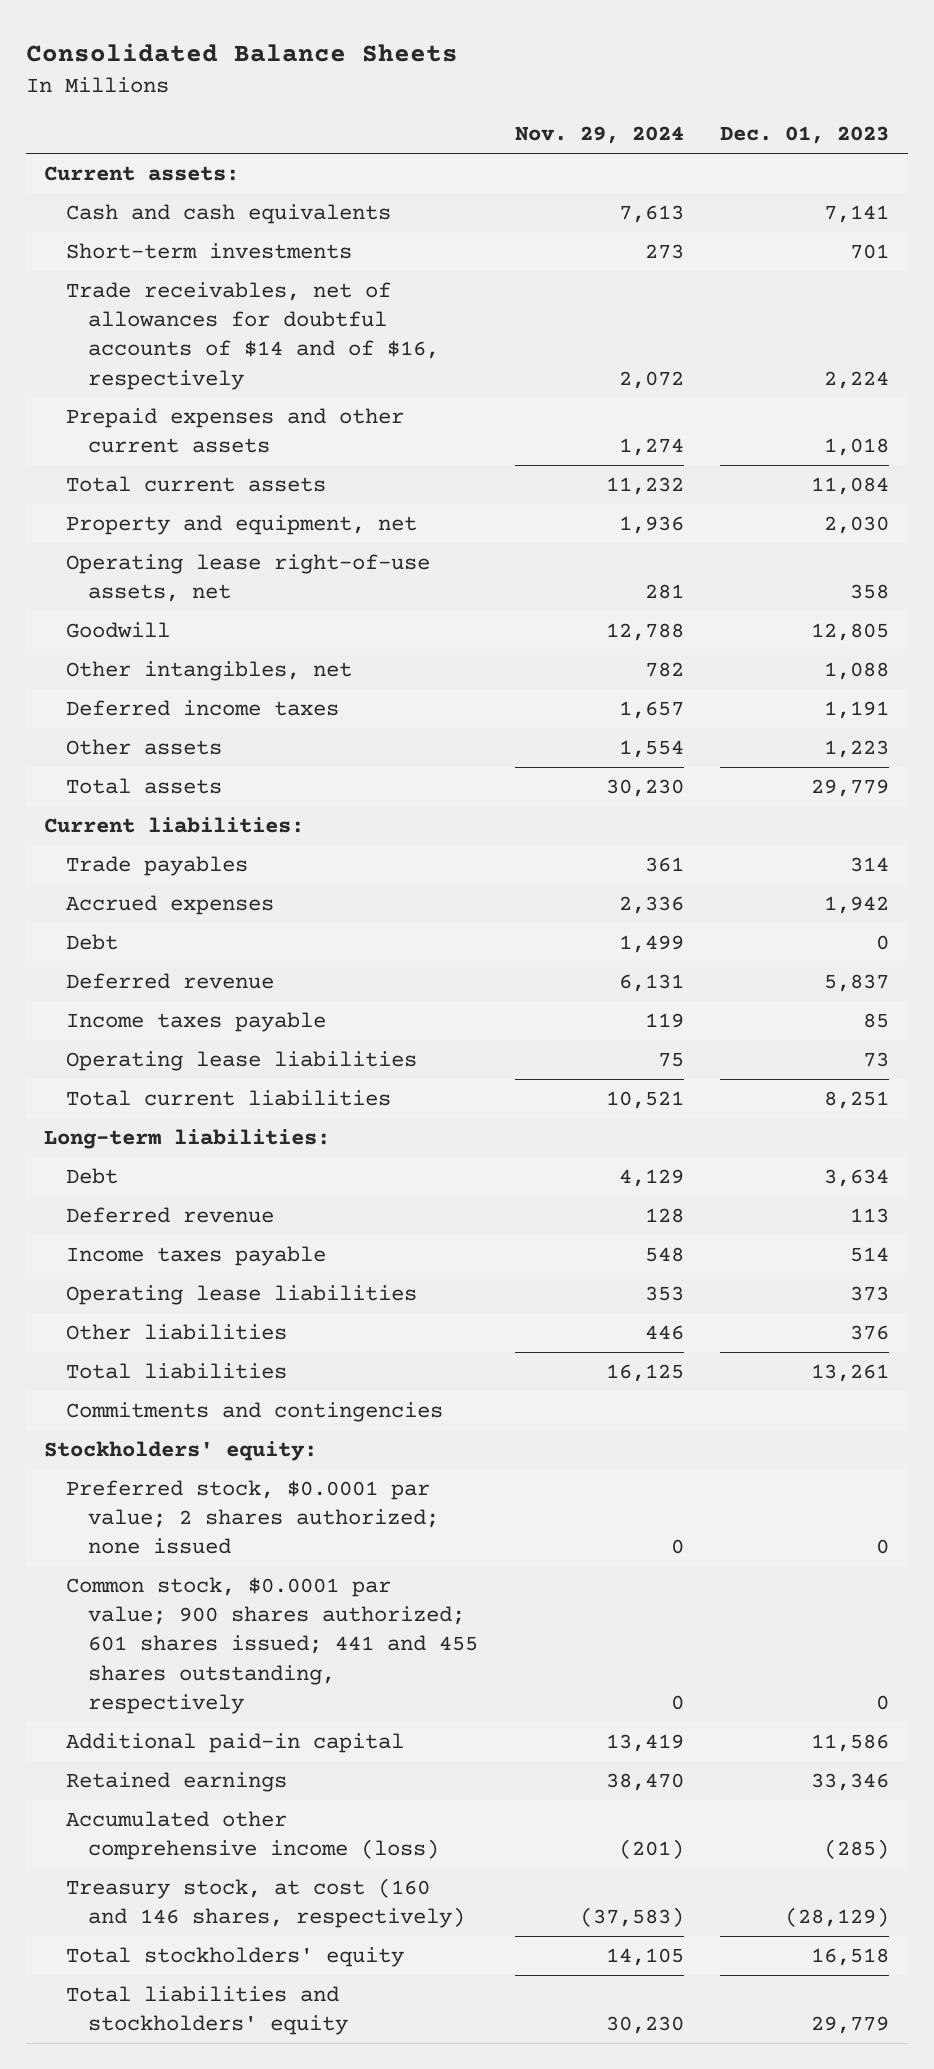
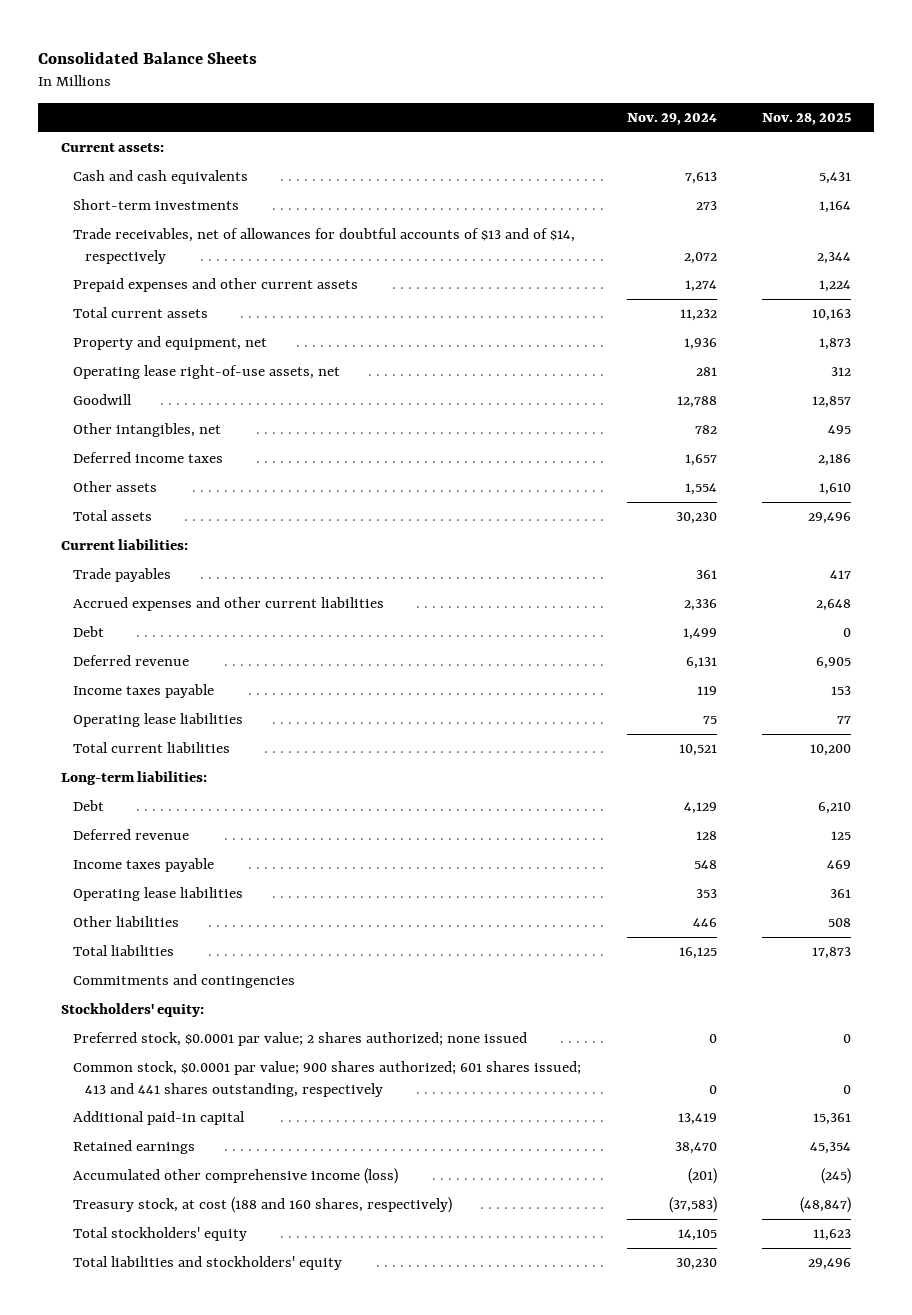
- | Nov. 29, 2024 | Dec. 01, 2023
+ | Nov. 29, 2024 | Nov. 28, 2025
- Trade receivables, net of allowances for doubtful accounts of $14 and of $16, respectively | 2,072 | 2,224
+ Trade receivables, net of allowances for doubtful accounts of $13 and of $14, respectively | 2,072 | 2,344
- Accrued expenses | 2,336 | 1,942
+ Accrued expenses and other current liabilities | 2,336 | 2,648
- Common stock, $0.0001 par value; 900 shares authorized; 601 shares issued; 441 and 455 shares outstanding, respectively | 0 | 0
+ Common stock, $0.0001 par value; 900 shares authorized; 601 shares issued; 413 and 441 shares outstanding, respectively | 0 | 0
- Treasury stock, at cost (160 and 146 shares, respectively) | (37,583) | (28,129)
+ Treasury stock, at cost (188 and 160 shares, respectively) | (37,583) | (48,847)

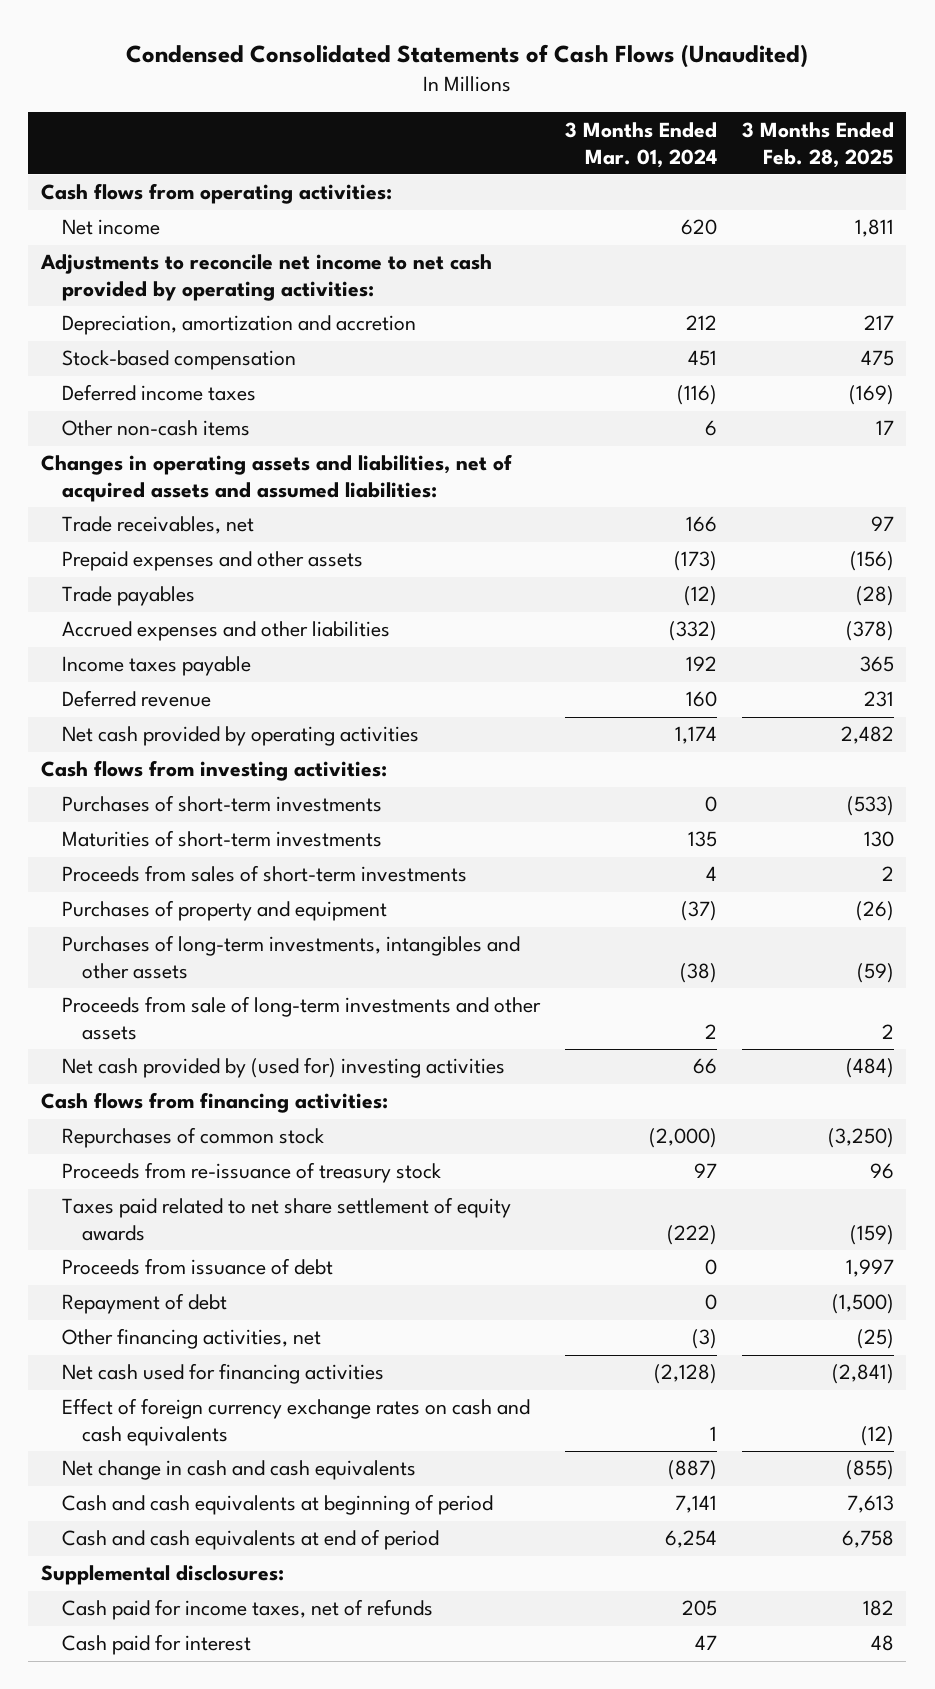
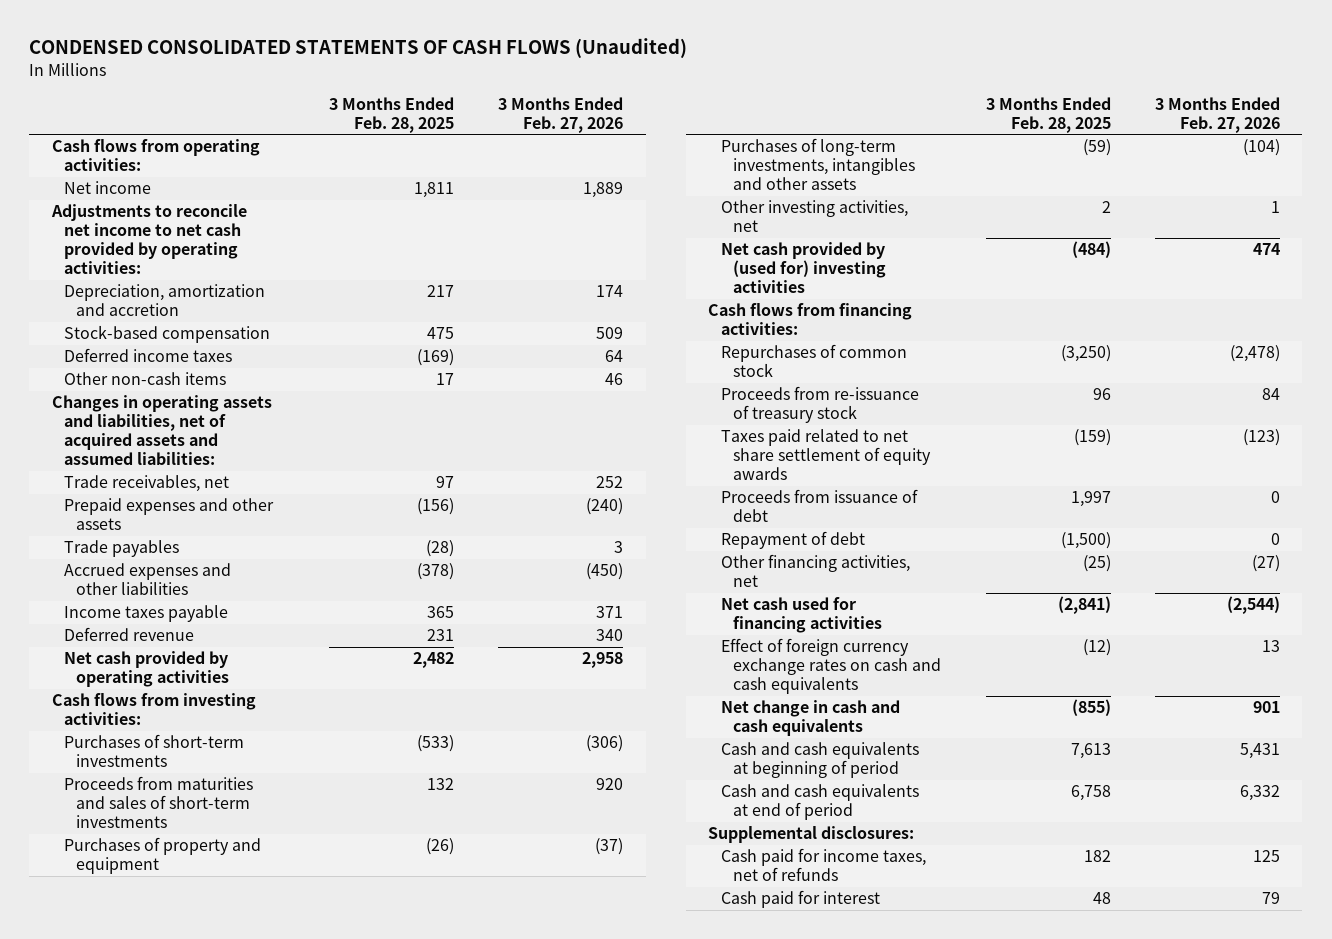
- Condensed Consolidated Statements of Cash Flows (Unaudited)
+ CONDENSED CONSOLIDATED STATEMENTS OF CASH FLOWS (Unaudited)
- | 3 Months Ended Mar. 01, 2024 | 3 Months Ended Feb. 28, 2025
+ | 3 Months Ended Feb. 28, 2025 | 3 Months Ended Feb. 27, 2026
- Maturities of short-term investments | 135 | 130
- Proceeds from sales of short-term investments | 4 | 2
+ Proceeds from maturities and sales of short-term investments | 132 | 920
- Proceeds from sale of long-term investments and other assets | 2 | 2
+ Other investing activities, net | 2 | 1

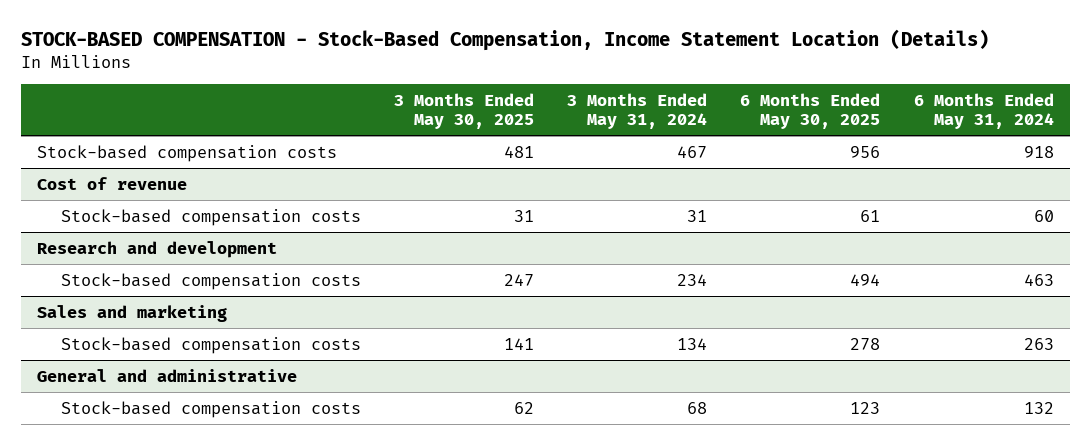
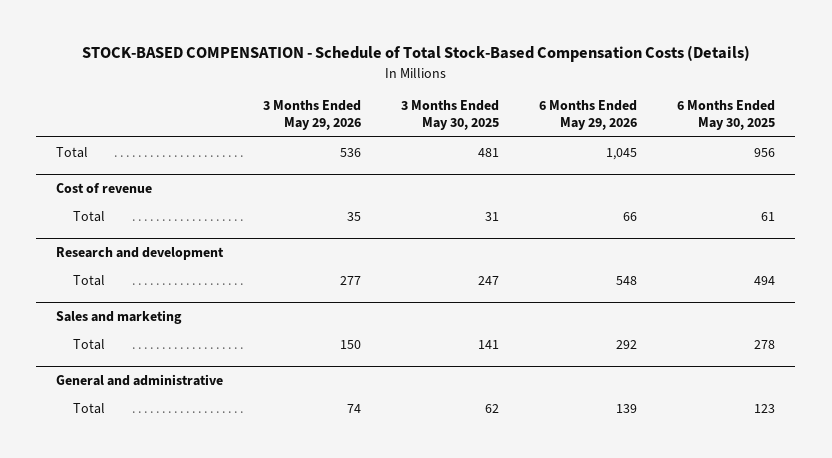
- STOCK-BASED COMPENSATION - Stock-Based Compensation, Income Statement Location (Details)
+ STOCK-BASED COMPENSATION - Schedule of Total Stock-Based Compensation Costs (Details)
- | 3 Months Ended May 30, 2025 | 3 Months Ended May 31, 2024 | 6 Months Ended May 30, 2025 | 6 Months Ended May 31, 2024
+ | 3 Months Ended May 29, 2026 | 3 Months Ended May 30, 2025 | 6 Months Ended May 29, 2026 | 6 Months Ended May 30, 2025
- Stock-based compensation costs | 481 | 467 | 956 | 918
+ Total | 536 | 481 | 1,045 | 956
@ Cost of revenue
- Stock-based compensation costs | 31 | 31 | 61 | 60
+ Total | 35 | 31 | 66 | 61
@ Research and development
- Stock-based compensation costs | 247 | 234 | 494 | 463
+ Total | 277 | 247 | 548 | 494
@ Sales and marketing
- Stock-based compensation costs | 141 | 134 | 278 | 263
+ Total | 150 | 141 | 292 | 278
@ General and administrative
- Stock-based compensation costs | 62 | 68 | 123 | 132
+ Total | 74 | 62 | 139 | 123

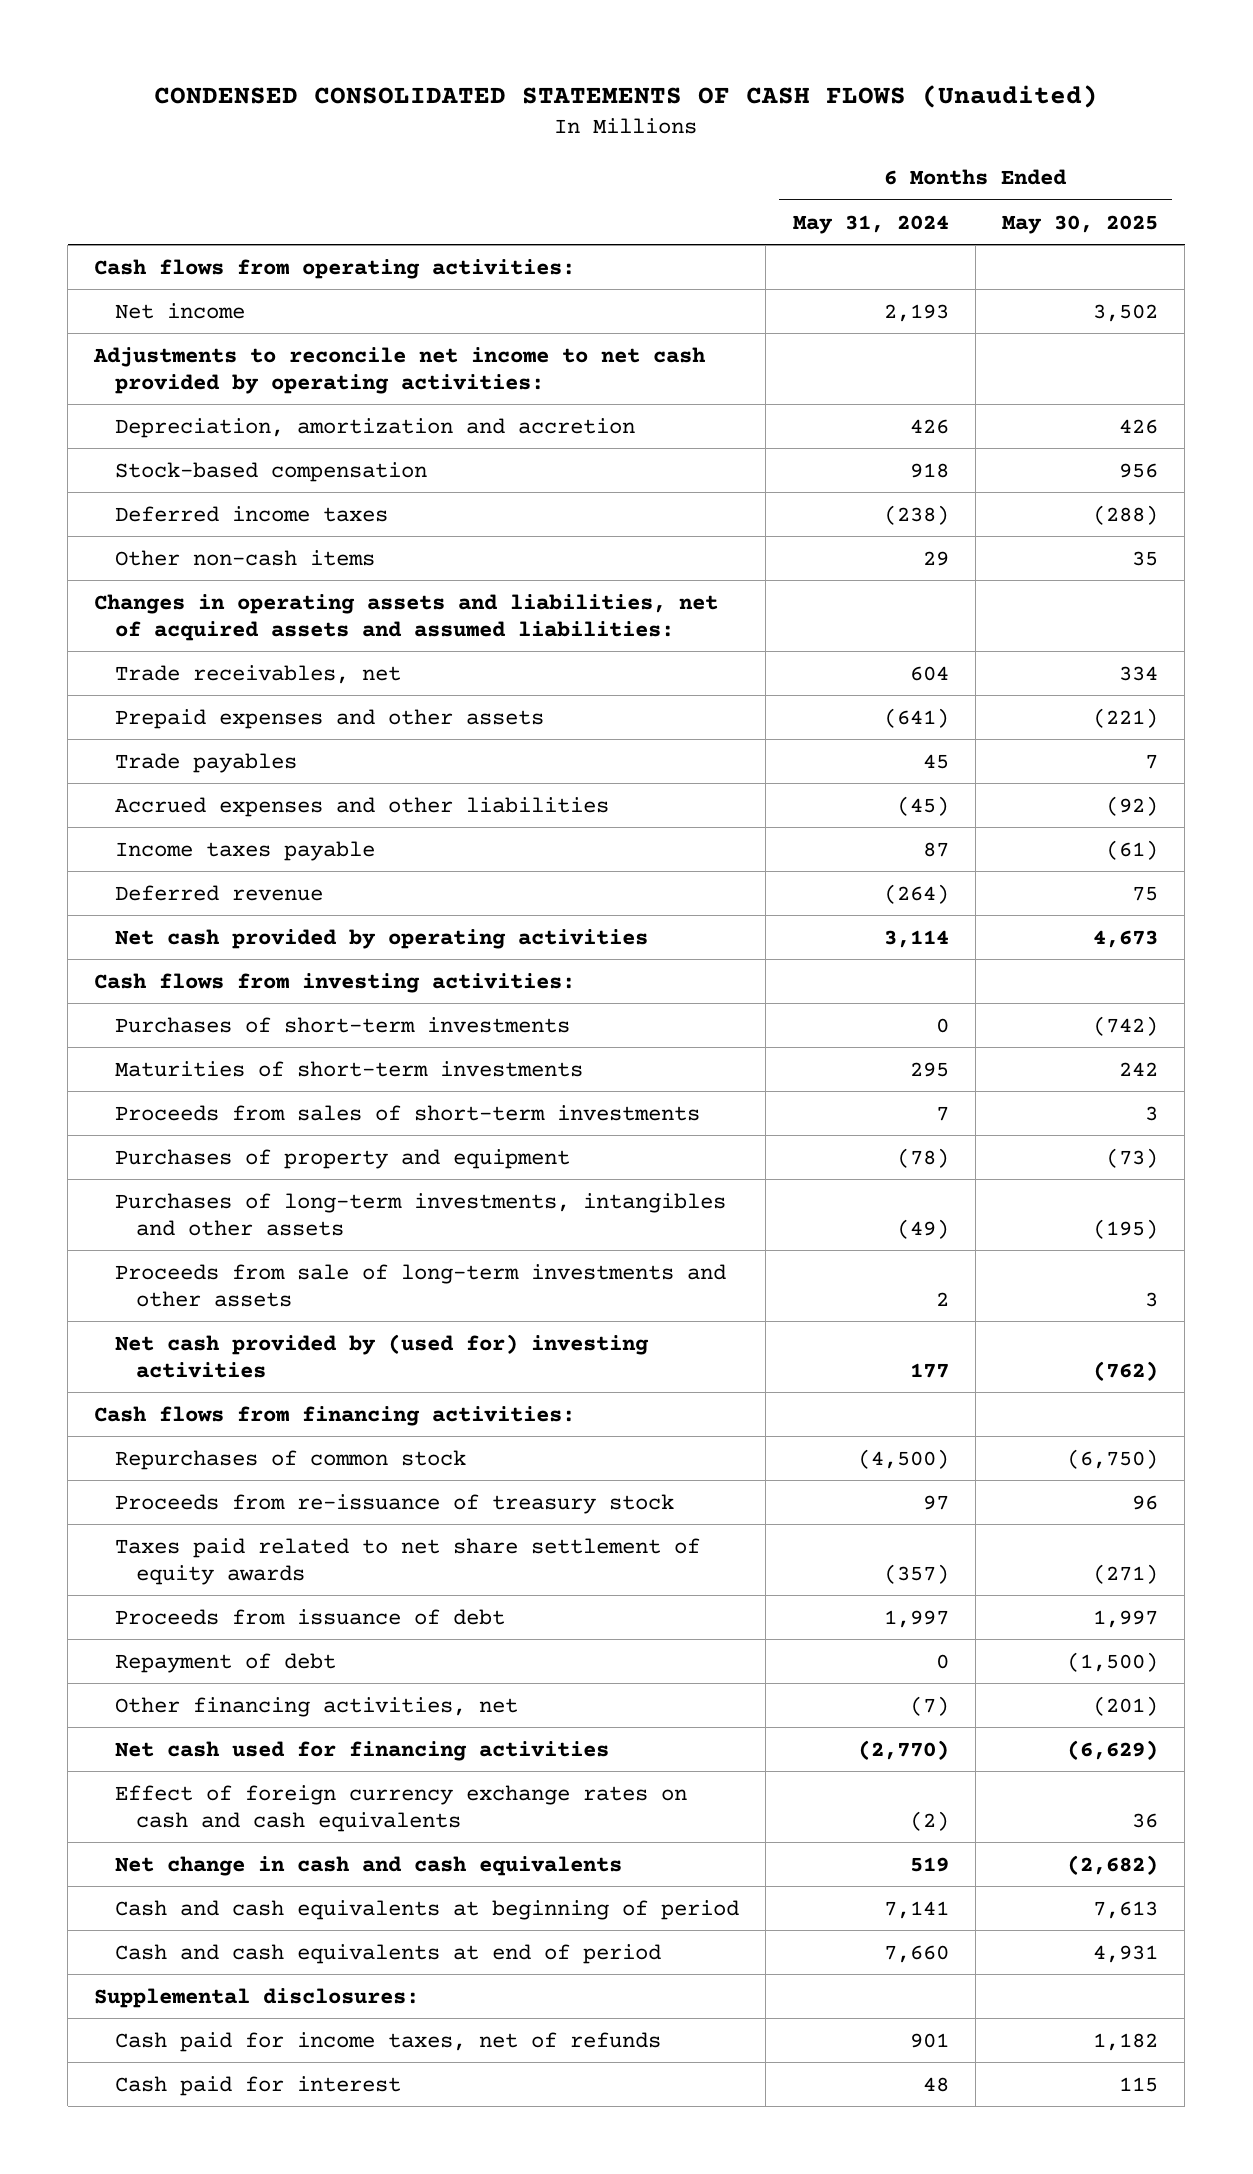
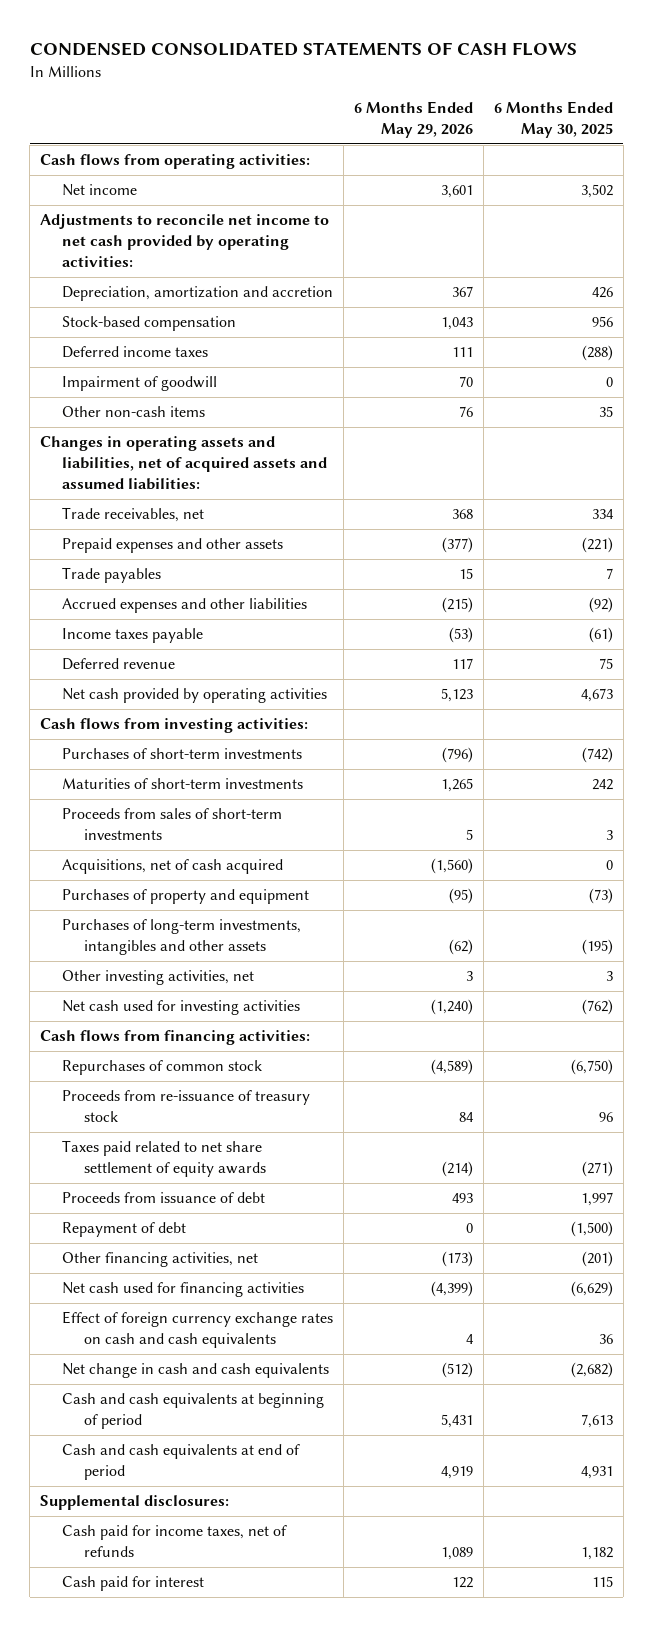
- CONDENSED CONSOLIDATED STATEMENTS OF CASH FLOWS (Unaudited)
+ CONDENSED CONSOLIDATED STATEMENTS OF CASH FLOWS
- | 6 Months Ended May 31, 2024 | 6 Months Ended May 30, 2025
+ | 6 Months Ended May 29, 2026 | 6 Months Ended May 30, 2025
+ Impairment of goodwill | 70 | 0
+ Acquisitions, net of cash acquired | (1,560) | 0
- Proceeds from sale of long-term investments and other assets | 2 | 3
- Net cash provided by (used for) investing activities | 177 | (762)
+ Other investing activities, net | 3 | 3
+ Net cash used for investing activities | (1,240) | (762)

